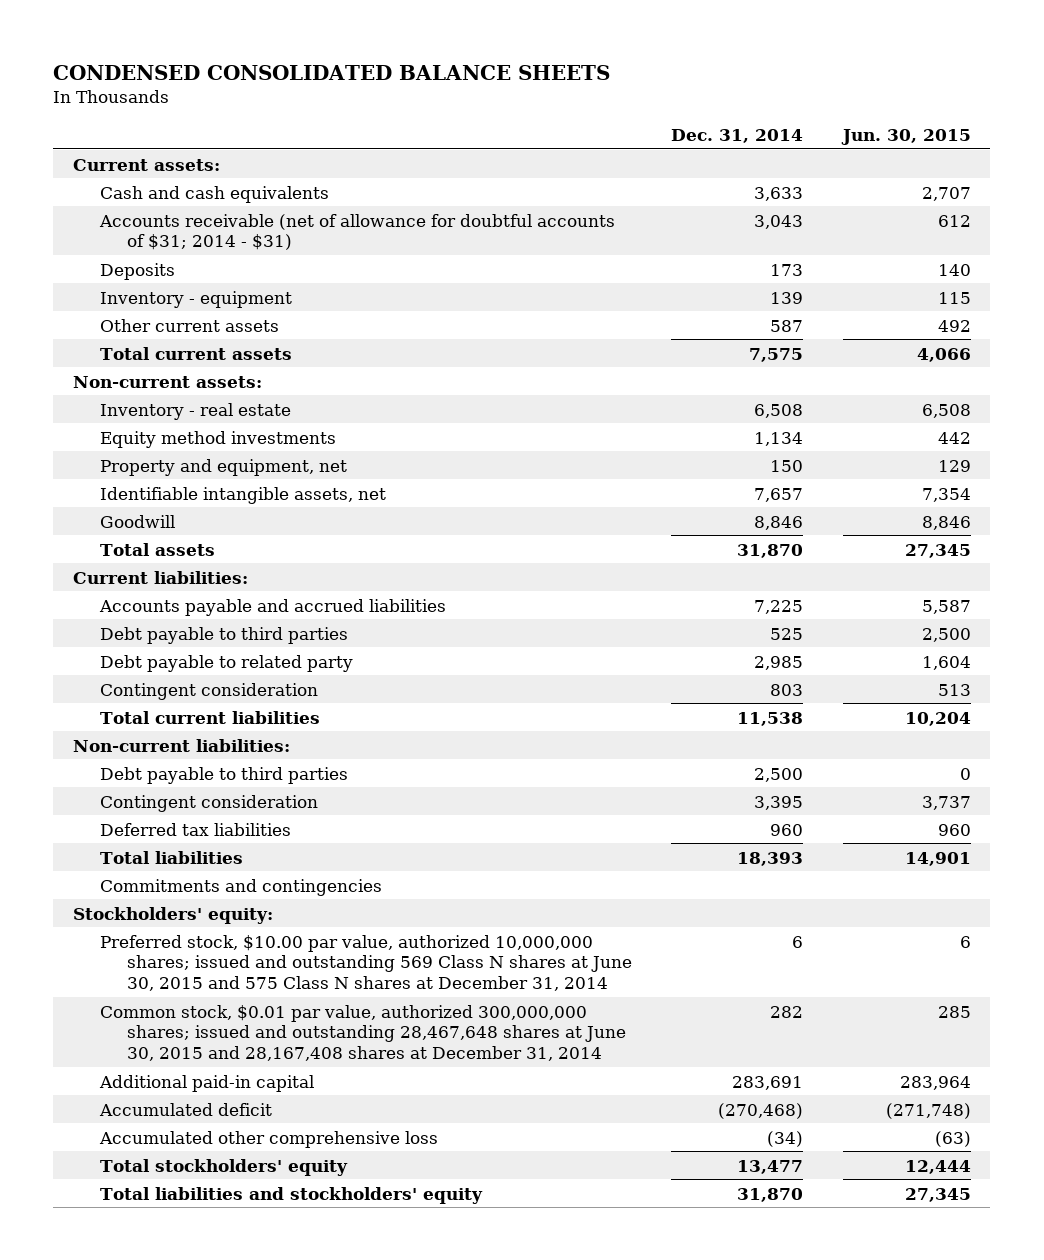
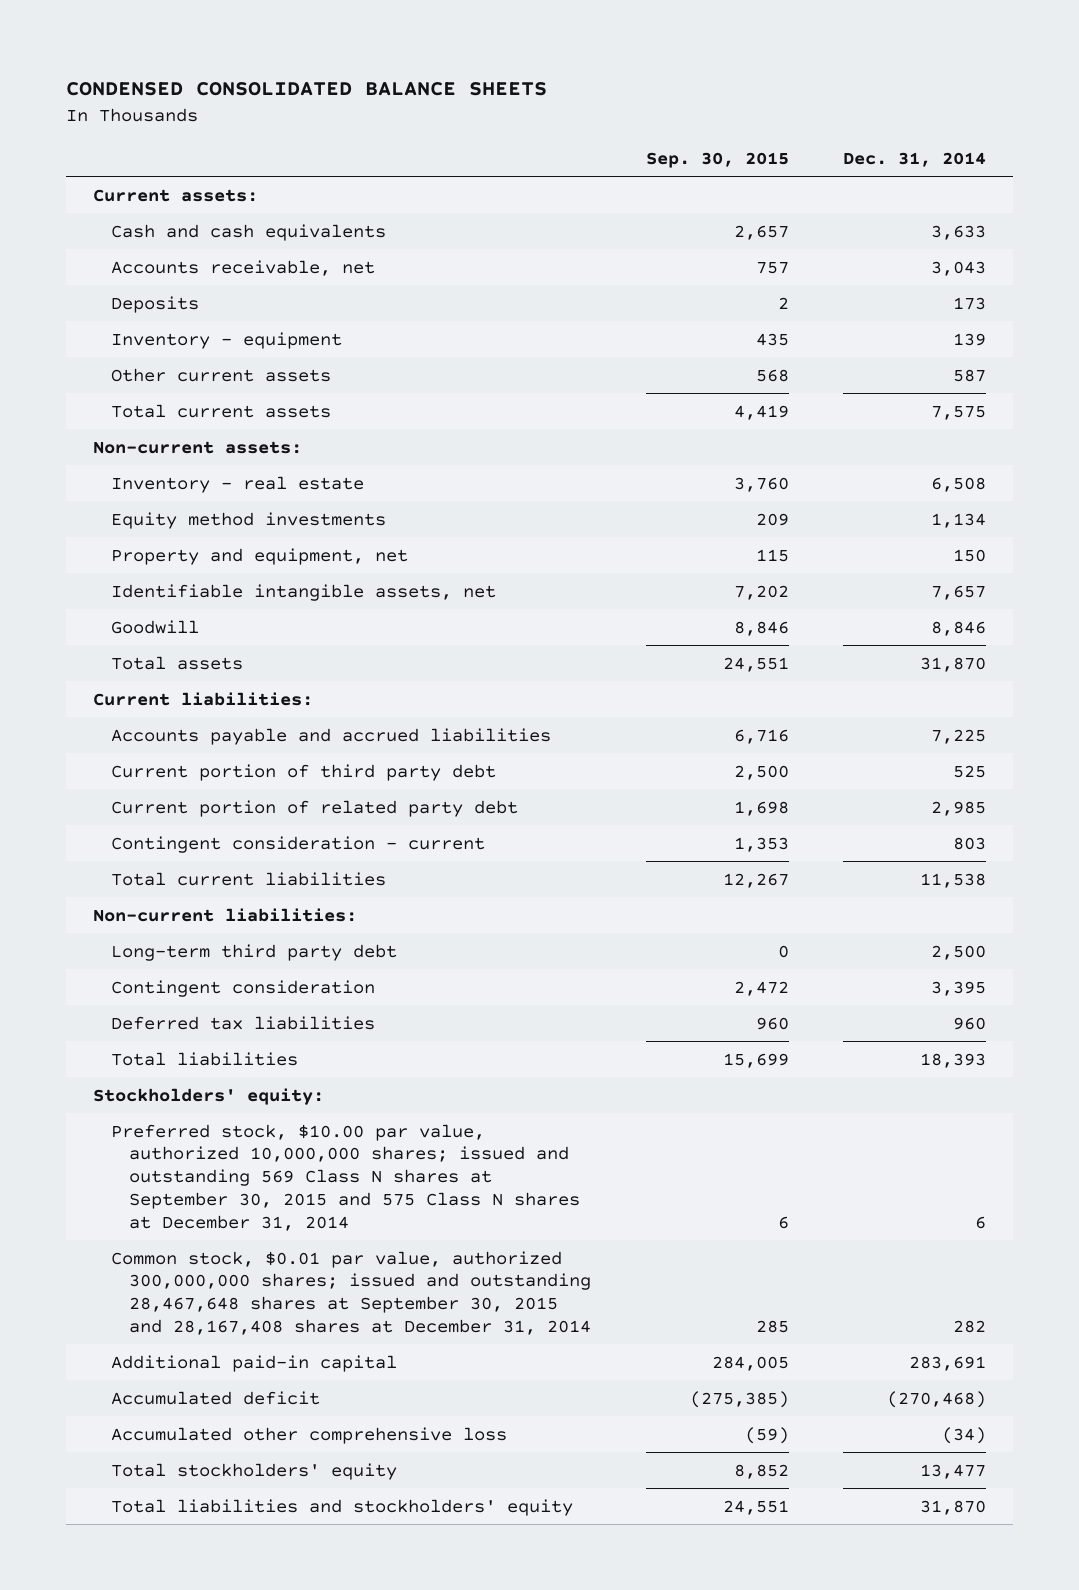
- | Dec. 31, 2014 | Jun. 30, 2015
+ | Sep. 30, 2015 | Dec. 31, 2014
- Accounts receivable (net of allowance for doubtful accounts of $31; 2014 - $31) | 3,043 | 612
+ Accounts receivable, net | 757 | 3,043
- Debt payable to third parties | 525 | 2,500
- Debt payable to related party | 2,985 | 1,604
- Contingent consideration | 803 | 513
+ Current portion of third party debt | 2,500 | 525
+ Current portion of related party debt | 1,698 | 2,985
+ Contingent consideration - current | 1,353 | 803
- Debt payable to third parties | 2,500 | 0
+ Long-term third party debt | 0 | 2,500
- Commitments and contingencies
- Preferred stock, $10.00 par value, authorized 10,000,000 shares; issued and outstanding 569 Class N shares at June 30, 2015 and 575 Class N shares at December 31, 2014 | 6 | 6
- Common stock, $0.01 par value, authorized 300,000,000 shares; issued and outstanding 28,467,648 shares at June 30, 2015 and 28,167,408 shares at December 31, 2014 | 282 | 285
+ Preferred stock, $10.00 par value, authorized 10,000,000 shares; issued and outstanding 569 Class N shares at September 30, 2015 and 575 Class N shares at December 31, 2014 | 6 | 6
+ Common stock, $0.01 par value, authorized 300,000,000 shares; issued and outstanding 28,467,648 shares at September 30, 2015 and 28,167,408 shares at December 31, 2014 | 285 | 282

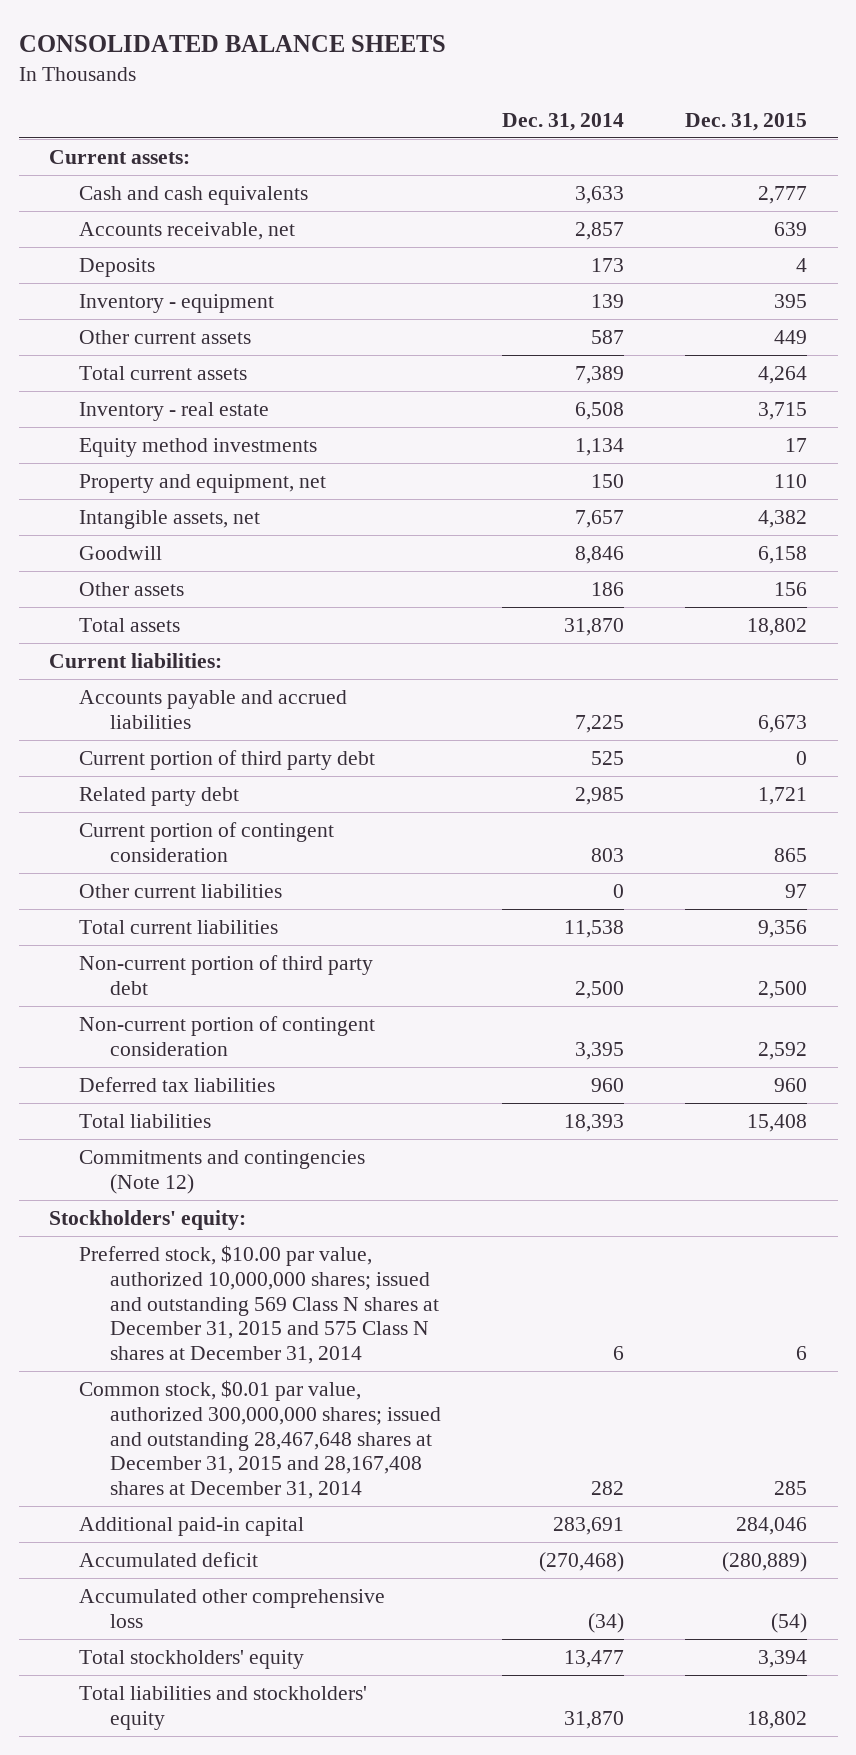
- CONDENSED CONSOLIDATED BALANCE SHEETS
+ CONSOLIDATED BALANCE SHEETS
- | Sep. 30, 2015 | Dec. 31, 2014
+ | Dec. 31, 2014 | Dec. 31, 2015
- Accounts receivable, net | 757 | 3,043
+ Accounts receivable, net | 2,857 | 639
- Total current assets | 4,419 | 7,575
- Non-current assets:
+ Total current assets | 7,389 | 4,264
- Identifiable intangible assets, net | 7,202 | 7,657
+ Intangible assets, net | 7,657 | 4,382
+ Other assets | 186 | 156
- Current portion of related party debt | 1,698 | 2,985
- Contingent consideration - current | 1,353 | 803
+ Related party debt | 2,985 | 1,721
+ Current portion of contingent consideration | 803 | 865
+ Other current liabilities | 0 | 97
- Non-current liabilities:
- Long-term third party debt | 0 | 2,500
- Contingent consideration | 2,472 | 3,395
+ Non-current portion of third party debt | 2,500 | 2,500
+ Non-current portion of contingent consideration | 3,395 | 2,592
+ Commitments and contingencies (Note 12)
- Preferred stock, $10.00 par value, authorized 10,000,000 shares; issued and outstanding 569 Class N shares at September 30, 2015 and 575 Class N shares at December 31, 2014 | 6 | 6
- Common stock, $0.01 par value, authorized 300,000,000 shares; issued and outstanding 28,467,648 shares at September 30, 2015 and 28,167,408 shares at December 31, 2014 | 285 | 282
+ Preferred stock, $10.00 par value, authorized 10,000,000 shares; issued and outstanding 569 Class N shares at December 31, 2015 and 575 Class N shares at December 31, 2014 | 6 | 6
+ Common stock, $0.01 par value, authorized 300,000,000 shares; issued and outstanding 28,467,648 shares at December 31, 2015 and 28,167,408 shares at December 31, 2014 | 282 | 285

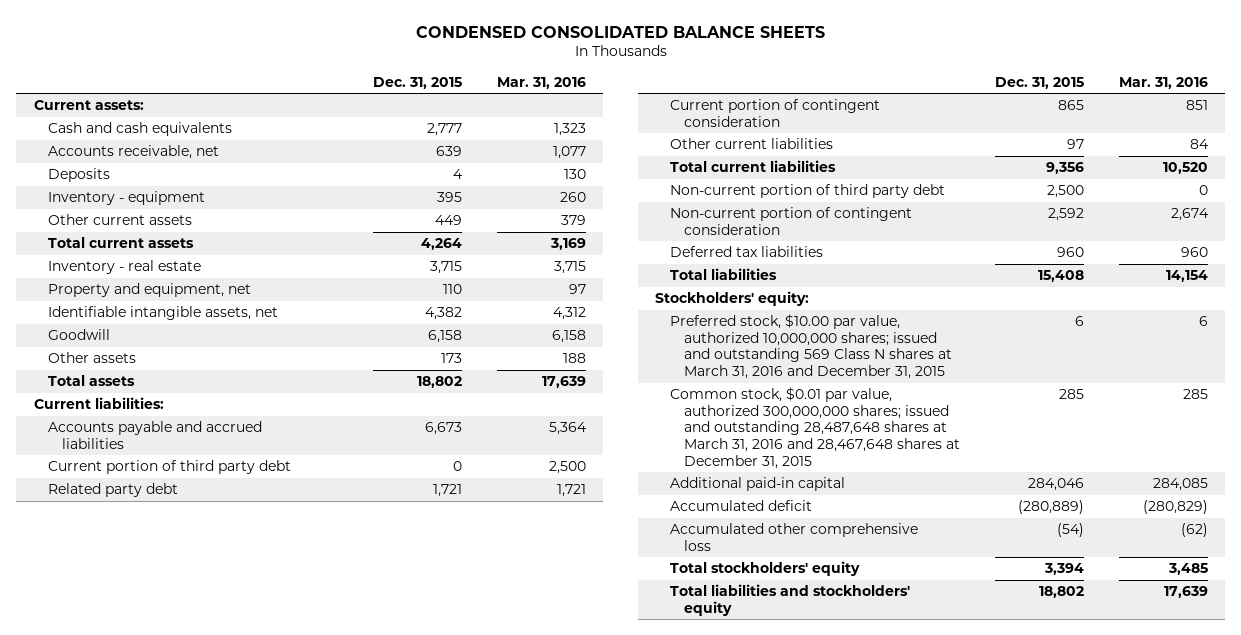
- CONSOLIDATED BALANCE SHEETS
+ CONDENSED CONSOLIDATED BALANCE SHEETS
- | Dec. 31, 2014 | Dec. 31, 2015
+ | Dec. 31, 2015 | Mar. 31, 2016
- Equity method investments | 1,134 | 17
- Intangible assets, net | 7,657 | 4,382
+ Identifiable intangible assets, net | 4,382 | 4,312
- Other assets | 186 | 156
+ Other assets | 173 | 188
- Commitments and contingencies (Note 12)
- Preferred stock, $10.00 par value, authorized 10,000,000 shares; issued and outstanding 569 Class N shares at December 31, 2015 and 575 Class N shares at December 31, 2014 | 6 | 6
- Common stock, $0.01 par value, authorized 300,000,000 shares; issued and outstanding 28,467,648 shares at December 31, 2015 and 28,167,408 shares at December 31, 2014 | 282 | 285
+ Preferred stock, $10.00 par value, authorized 10,000,000 shares; issued and outstanding 569 Class N shares at March 31, 2016 and December 31, 2015 | 6 | 6
+ Common stock, $0.01 par value, authorized 300,000,000 shares; issued and outstanding 28,487,648 shares at March 31, 2016 and 28,467,648 shares at December 31, 2015 | 285 | 285

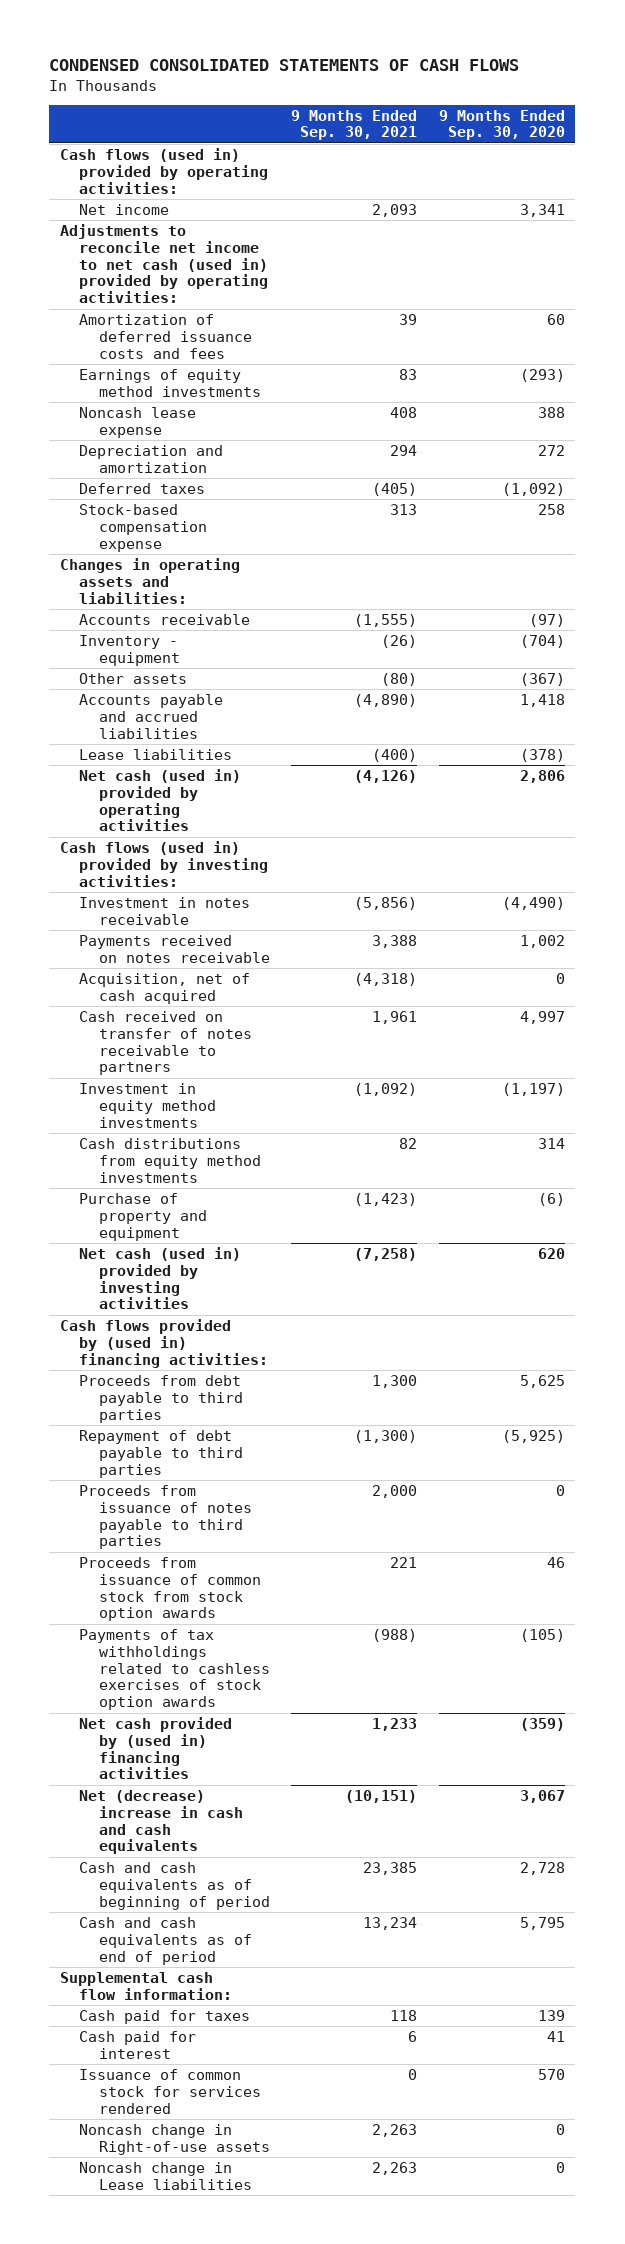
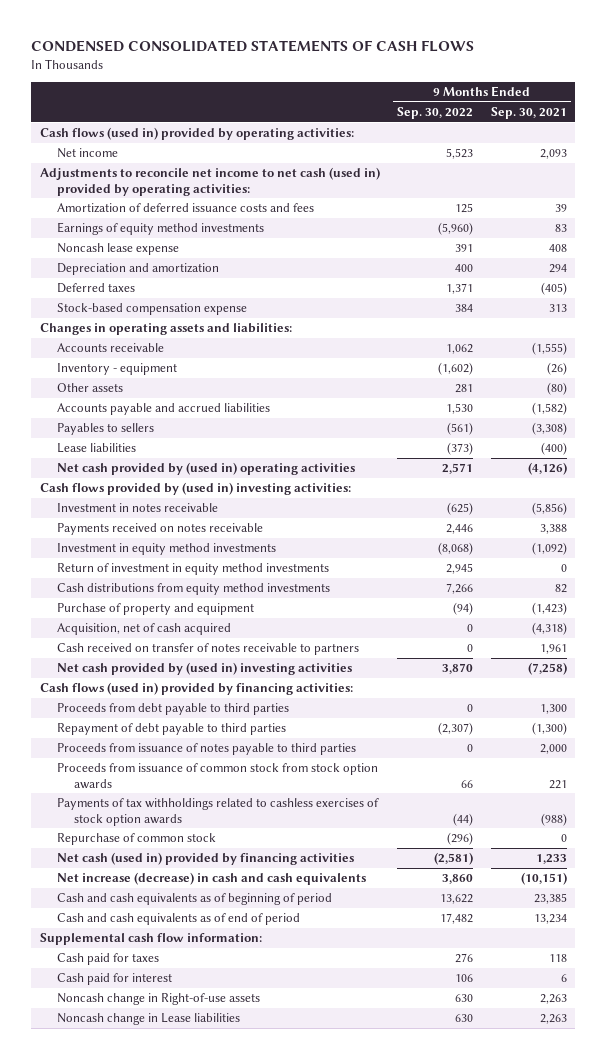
- | 9 Months Ended Sep. 30, 2021 | 9 Months Ended Sep. 30, 2020
+ | 9 Months Ended Sep. 30, 2022 | 9 Months Ended Sep. 30, 2021
- Accounts payable and accrued liabilities | (4,890) | 1,418
+ Accounts payable and accrued liabilities | 1,530 | (1,582)
+ Payables to sellers | (561) | (3,308)
- Net cash (used in) provided by operating activities | (4,126) | 2,806
- Cash flows (used in) provided by investing activities:
+ Net cash provided by (used in) operating activities | 2,571 | (4,126)
+ Cash flows provided by (used in) investing activities:
+ Return of investment in equity method investments | 2,945 | 0
- Net cash (used in) provided by investing activities | (7,258) | 620
- Cash flows provided by (used in) financing activities:
moved down: Acquisition, net of cash acquired | 0 | (4,318)
moved down: Cash received on transfer of notes receivable to partners | 0 | 1,961
+ Net cash provided by (used in) investing activities | 3,870 | (7,258)
+ Cash flows (used in) provided by financing activities:
- Net cash provided by (used in) financing activities | 1,233 | (359)
- Net (decrease) increase in cash and cash equivalents | (10,151) | 3,067
+ Repurchase of common stock | (296) | 0
+ Net cash (used in) provided by financing activities | (2,581) | 1,233
+ Net increase (decrease) in cash and cash equivalents | 3,860 | (10,151)
- Issuance of common stock for services rendered | 0 | 570

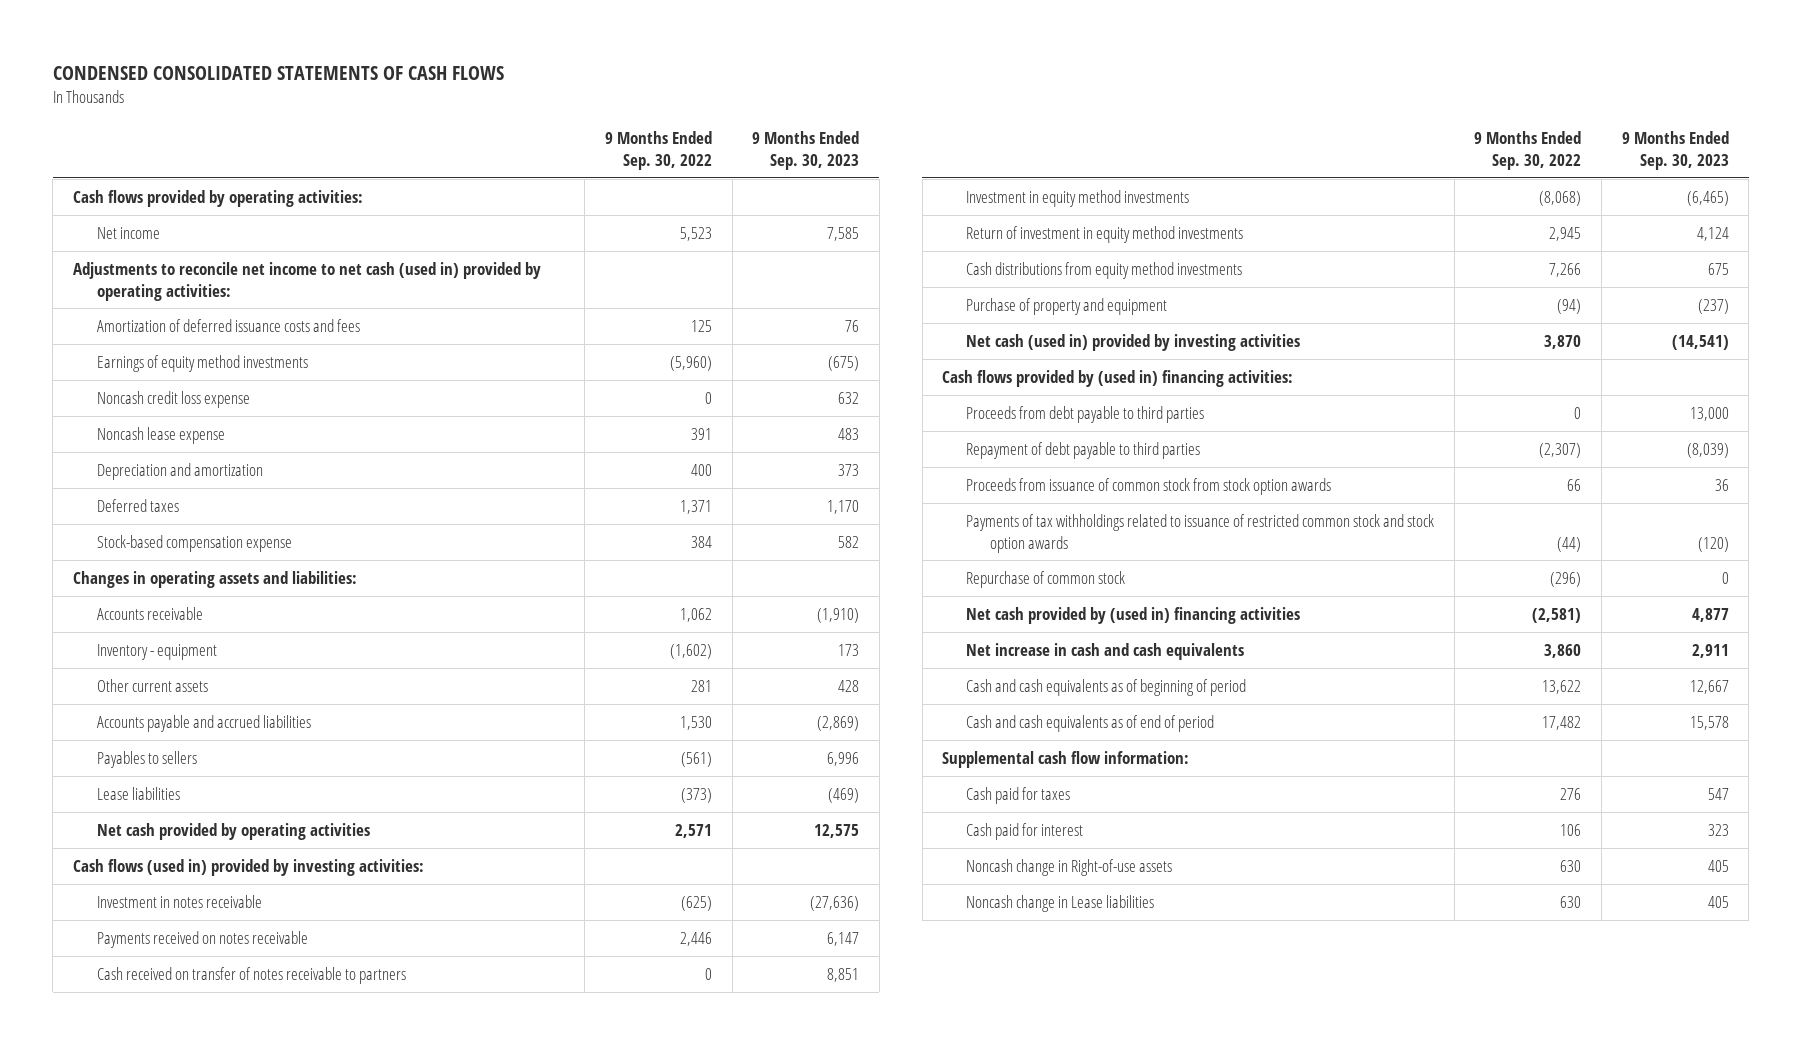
- | 9 Months Ended Sep. 30, 2022 | 9 Months Ended Sep. 30, 2021
+ | 9 Months Ended Sep. 30, 2022 | 9 Months Ended Sep. 30, 2023
- Cash flows (used in) provided by operating activities:
+ Cash flows provided by operating activities:
+ Noncash credit loss expense | 0 | 632
- Other assets | 281 | (80)
+ Other current assets | 281 | 428
- Net cash provided by (used in) operating activities | 2,571 | (4,126)
- Cash flows provided by (used in) investing activities:
+ Net cash provided by operating activities | 2,571 | 12,575
+ Cash flows (used in) provided by investing activities:
moved up: Cash received on transfer of notes receivable to partners | 0 | 8,851
- Acquisition, net of cash acquired | 0 | (4,318)
- Net cash provided by (used in) investing activities | 3,870 | (7,258)
- Cash flows (used in) provided by financing activities:
+ Net cash (used in) provided by investing activities | 3,870 | (14,541)
+ Cash flows provided by (used in) financing activities:
- Proceeds from issuance of notes payable to third parties | 0 | 2,000
- Payments of tax withholdings related to cashless exercises of stock option awards | (44) | (988)
+ Payments of tax withholdings related to issuance of restricted common stock and stock option awards | (44) | (120)
- Net cash (used in) provided by financing activities | (2,581) | 1,233
- Net increase (decrease) in cash and cash equivalents | 3,860 | (10,151)
+ Net cash provided by (used in) financing activities | (2,581) | 4,877
+ Net increase in cash and cash equivalents | 3,860 | 2,911

